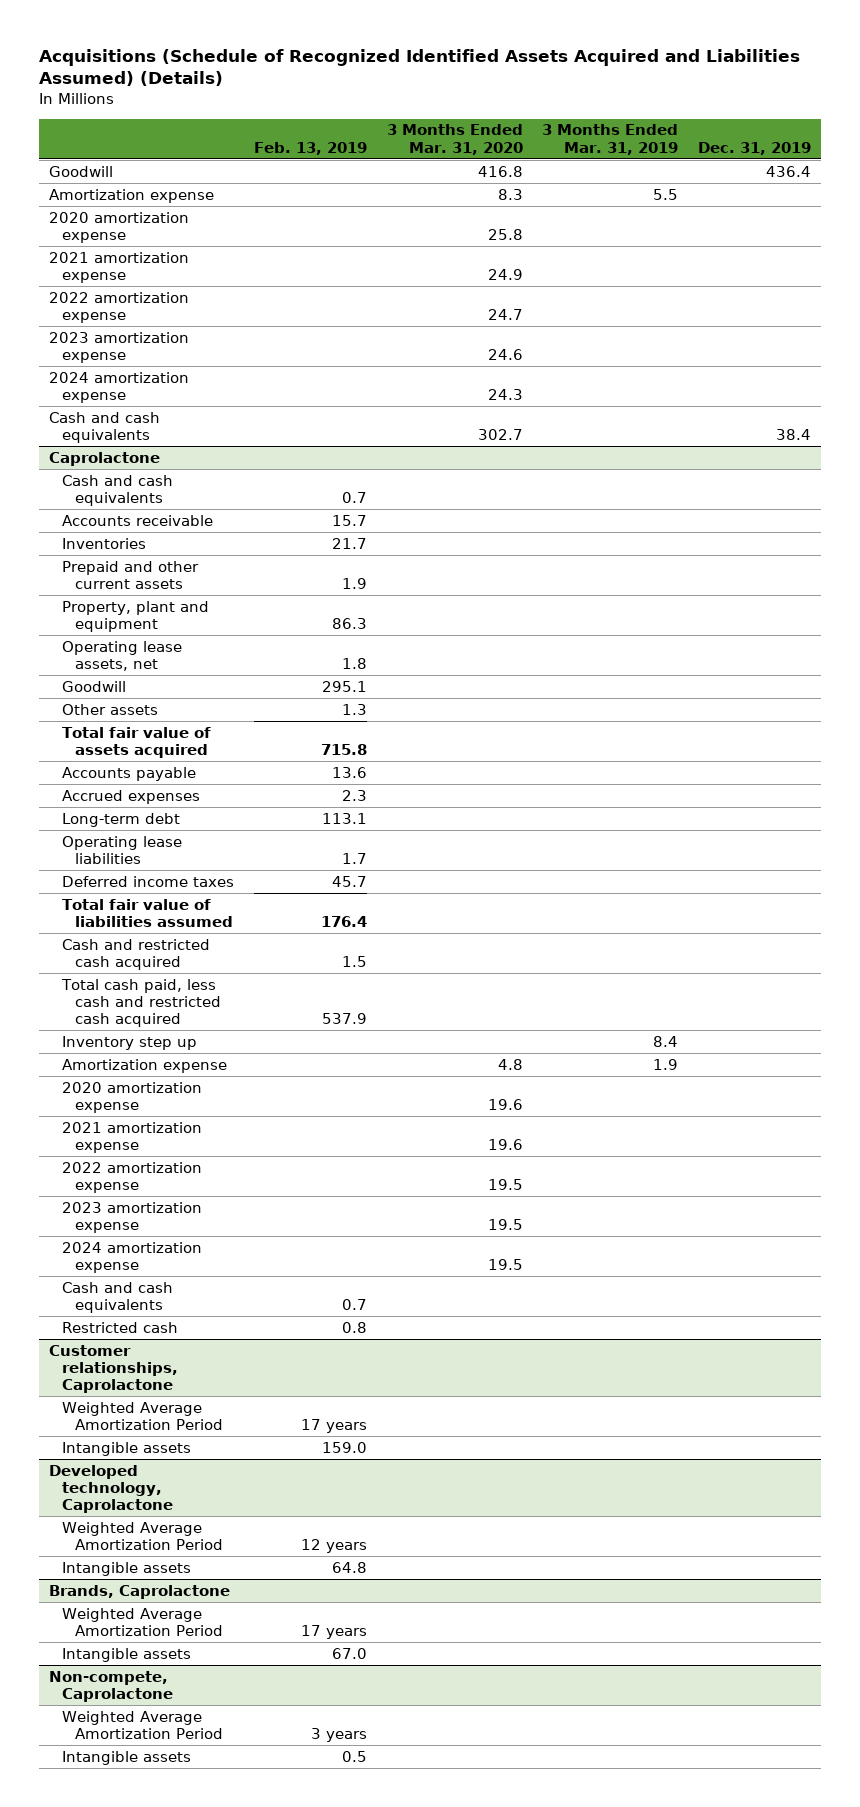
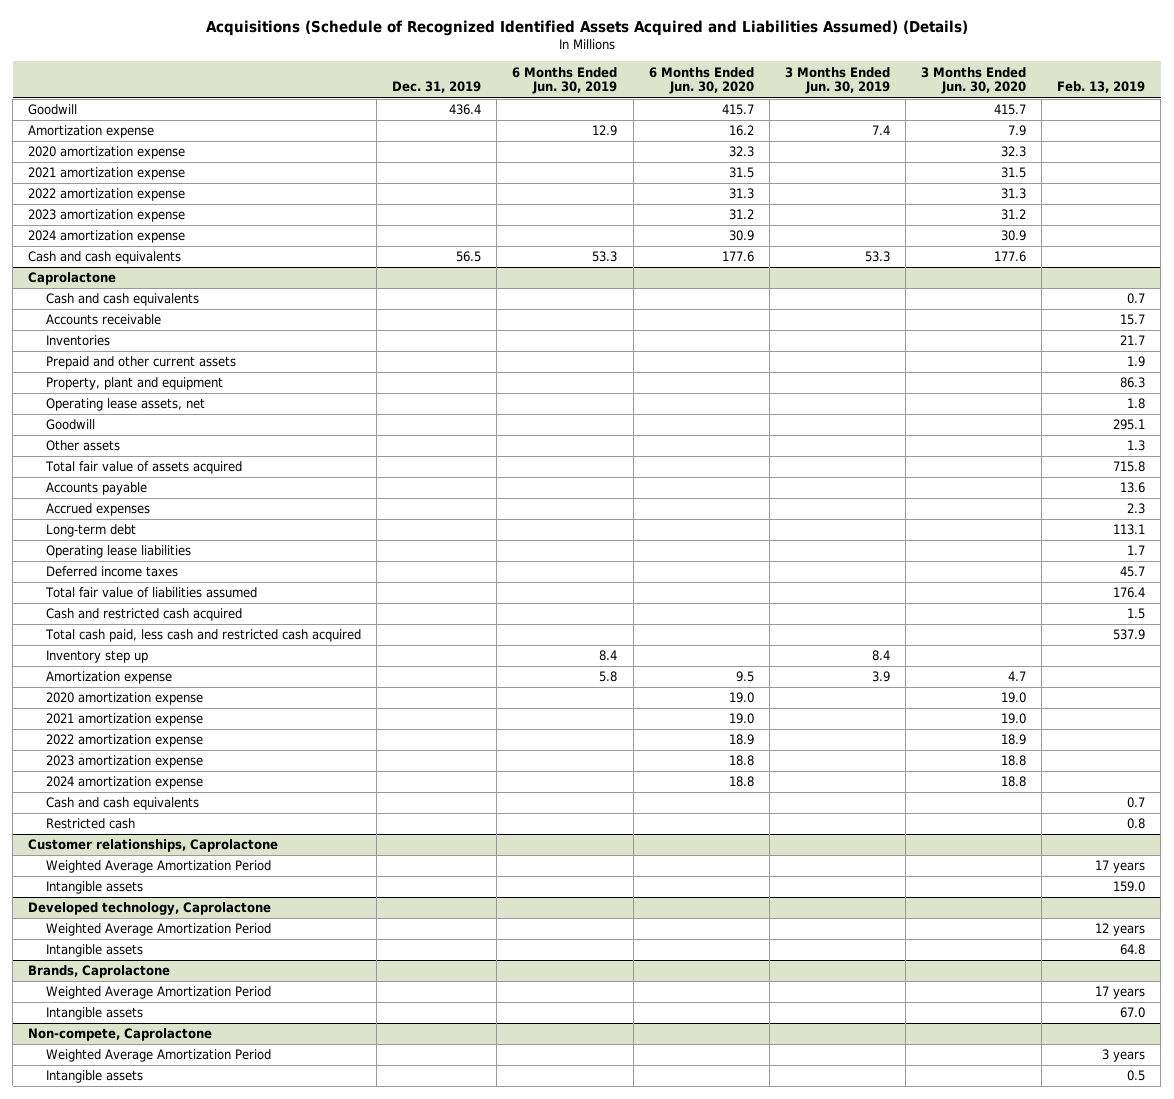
- | Feb. 13, 2019 | 3 Months Ended Mar. 31, 2020 | 3 Months Ended Mar. 31, 2019 | Dec. 31, 2019
+ | Dec. 31, 2019 | 6 Months Ended Jun. 30, 2019 | 6 Months Ended Jun. 30, 2020 | 3 Months Ended Jun. 30, 2019 | 3 Months Ended Jun. 30, 2020 | Feb. 13, 2019
- Cash and cash equivalents | | 302.7 | | 38.4
+ Cash and cash equivalents | 56.5 | 53.3 | 177.6 | 53.3 | 177.6 |

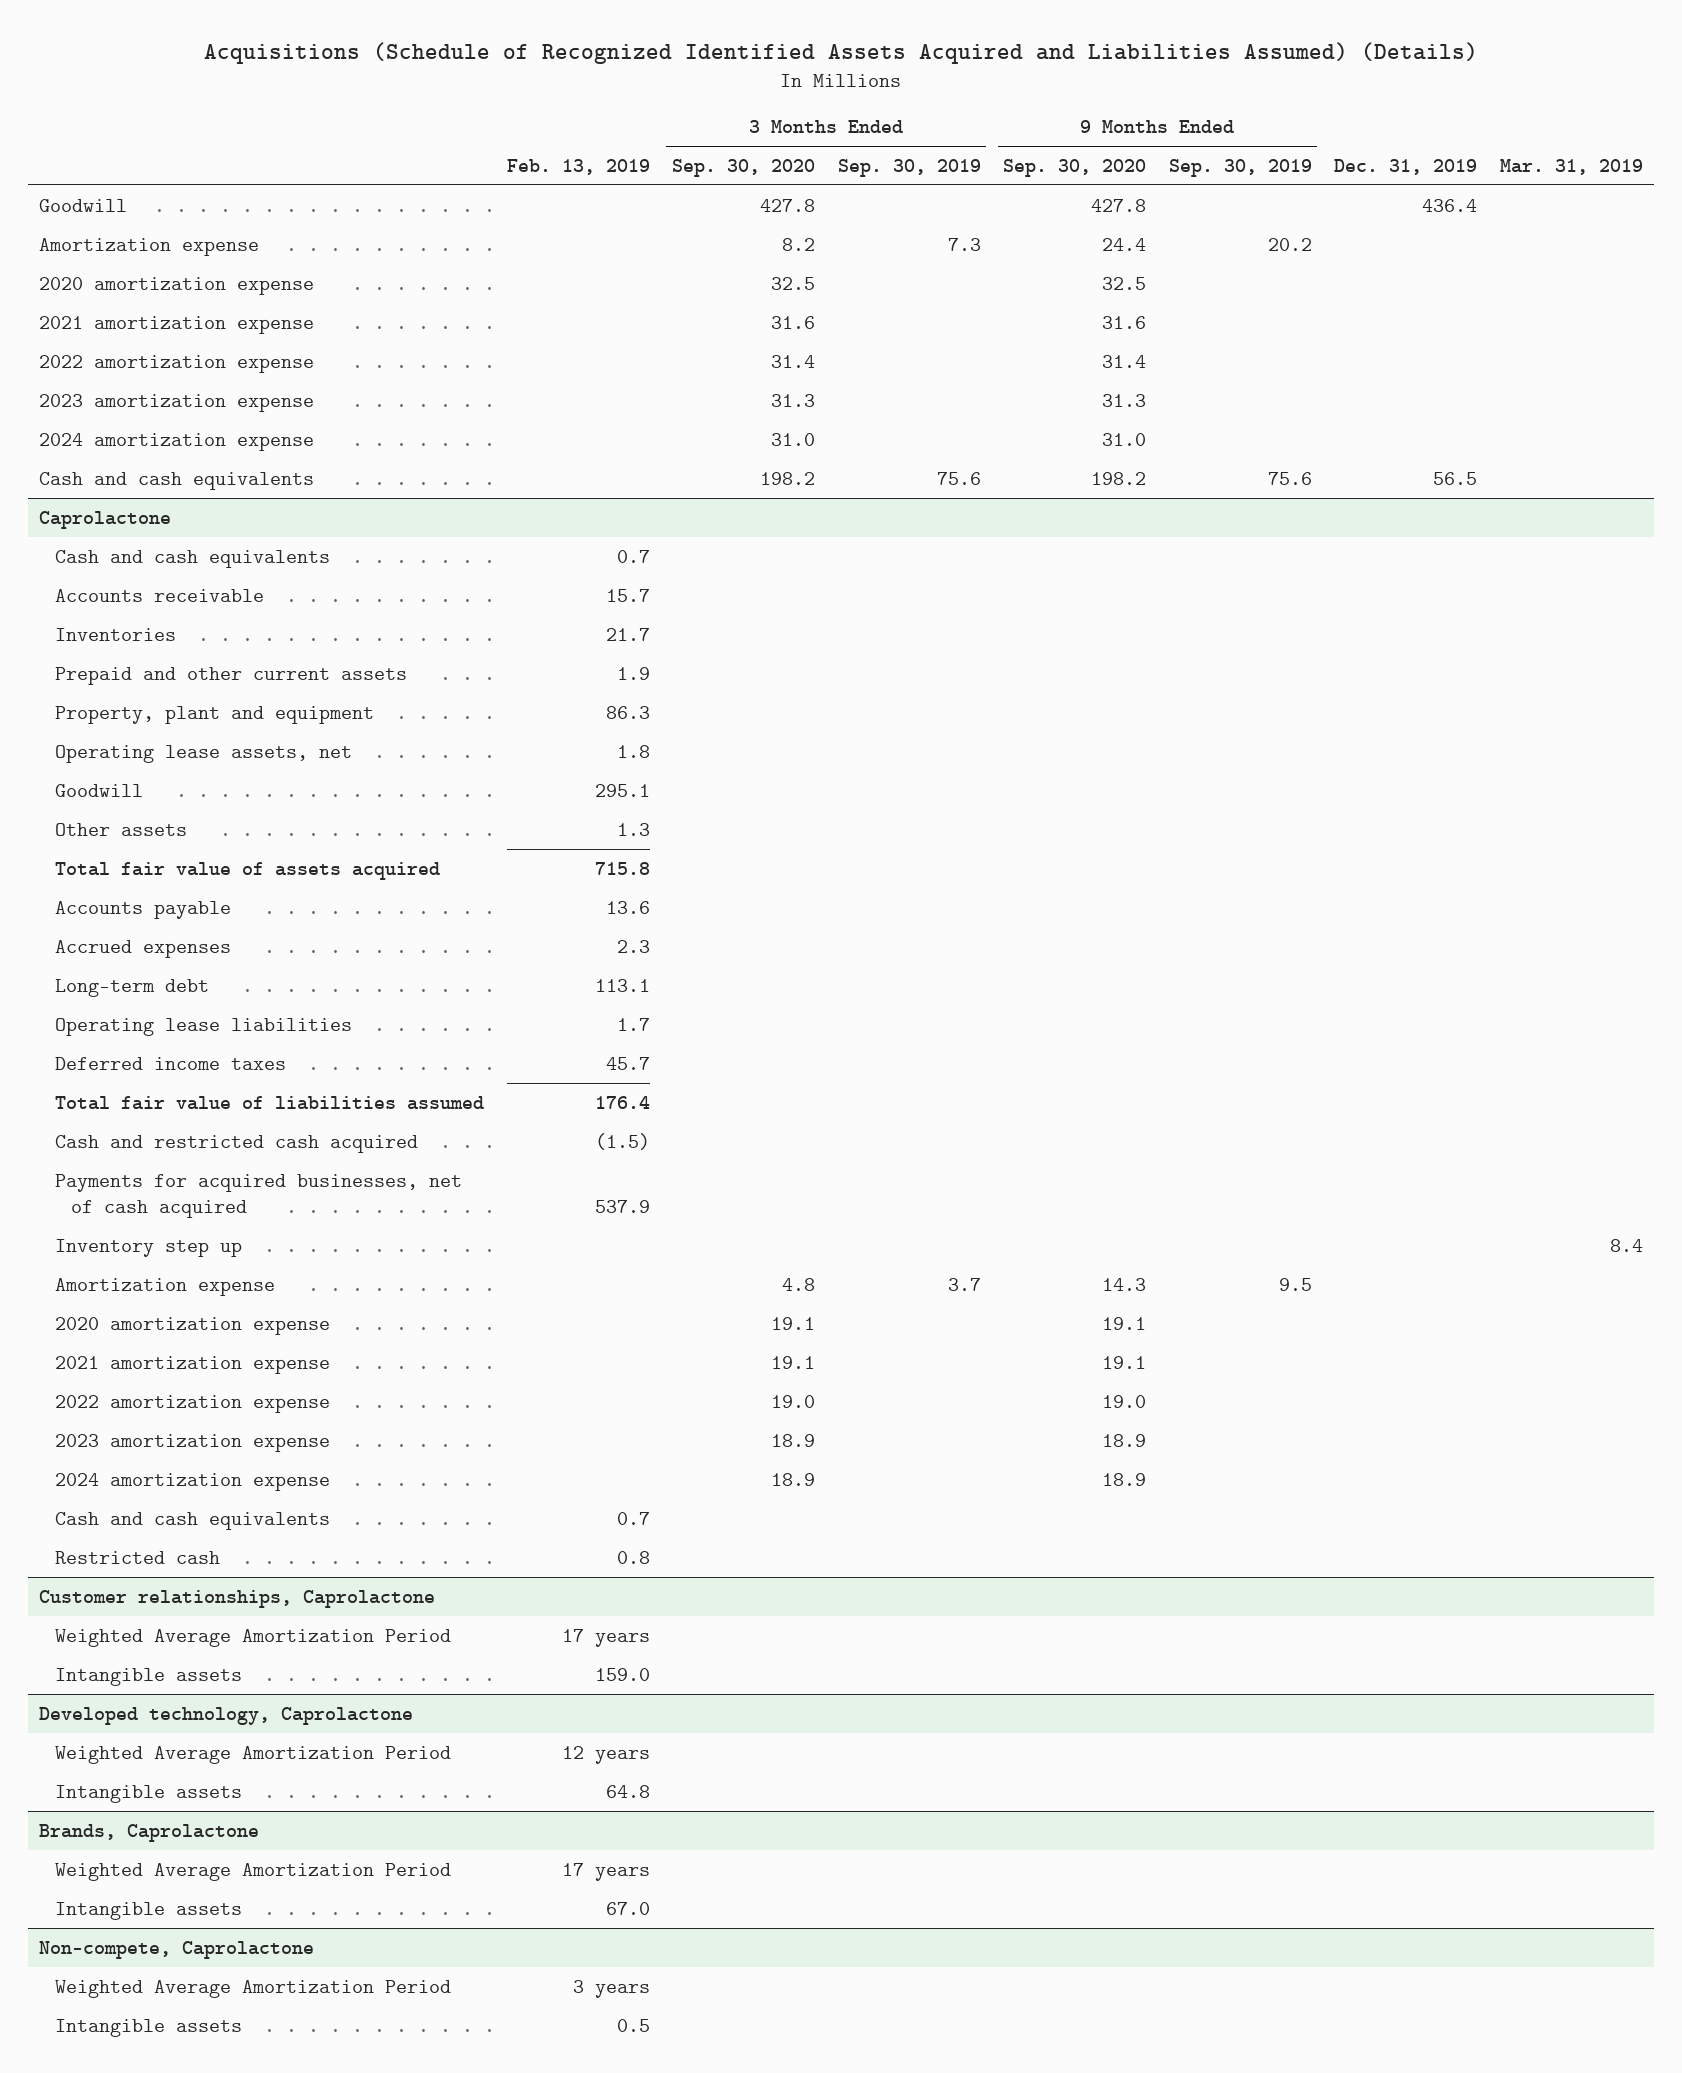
- | Dec. 31, 2019 | 6 Months Ended Jun. 30, 2019 | 6 Months Ended Jun. 30, 2020 | 3 Months Ended Jun. 30, 2019 | 3 Months Ended Jun. 30, 2020 | Feb. 13, 2019
+ | Feb. 13, 2019 | 3 Months Ended Sep. 30, 2020 | 3 Months Ended Sep. 30, 2019 | 9 Months Ended Sep. 30, 2020 | 9 Months Ended Sep. 30, 2019 | Dec. 31, 2019 | Mar. 31, 2019
@ Caprolactone
- Cash and restricted cash acquired | | | | | | 1.5
- Total cash paid, less cash and restricted cash acquired | | | | | | 537.9
+ Cash and restricted cash acquired | (1.5) | | | | | |
+ Payments for acquired businesses, net of cash acquired | 537.9 | | | | | |

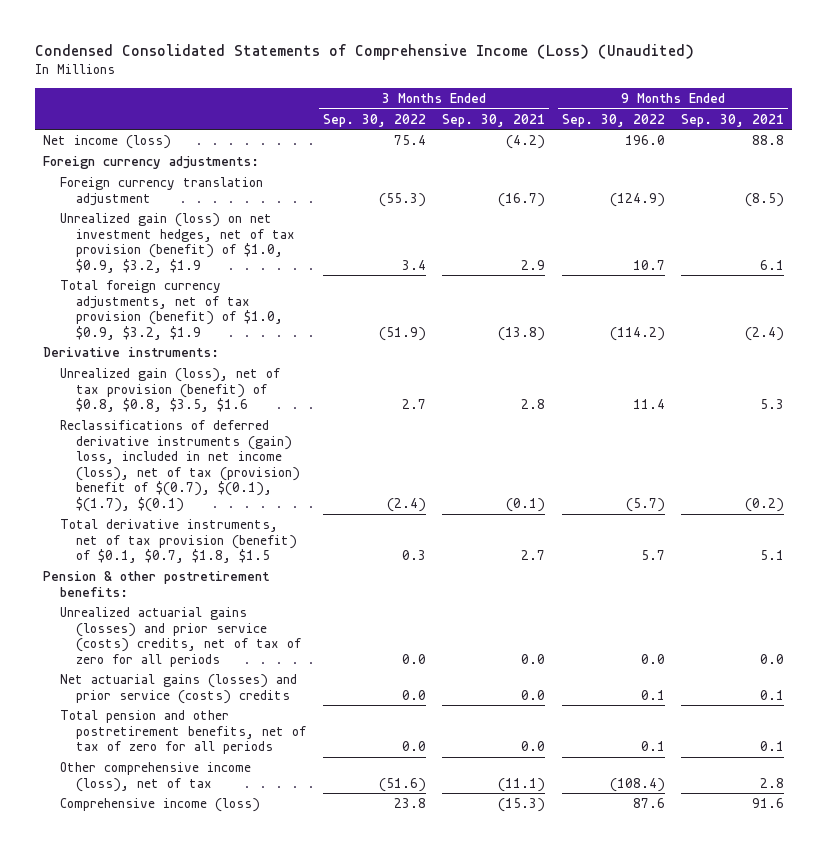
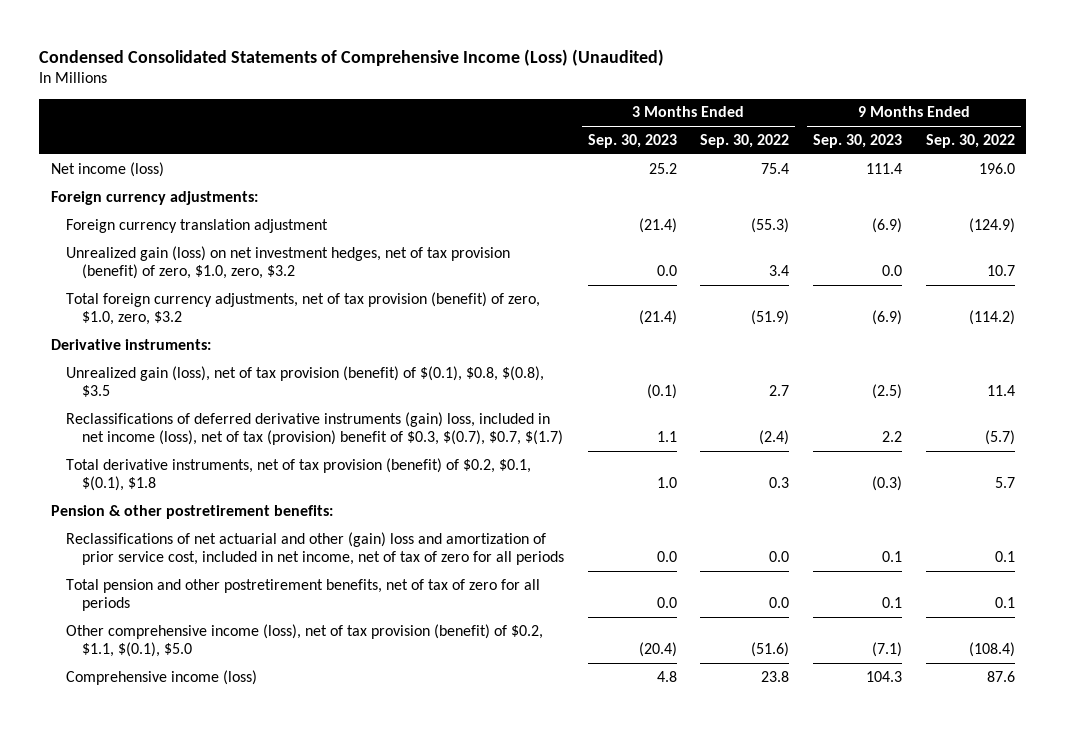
- | 3 Months Ended Sep. 30, 2022 | 3 Months Ended Sep. 30, 2021 | 9 Months Ended Sep. 30, 2022 | 9 Months Ended Sep. 30, 2021
+ | 3 Months Ended Sep. 30, 2023 | 3 Months Ended Sep. 30, 2022 | 9 Months Ended Sep. 30, 2023 | 9 Months Ended Sep. 30, 2022
- Unrealized gain (loss) on net investment hedges, net of tax provision (benefit) of $1.0, $0.9, $3.2, $1.9 | 3.4 | 2.9 | 10.7 | 6.1
- Total foreign currency adjustments, net of tax provision (benefit) of $1.0, $0.9, $3.2, $1.9 | (51.9) | (13.8) | (114.2) | (2.4)
+ Unrealized gain (loss) on net investment hedges, net of tax provision (benefit) of zero, $1.0, zero, $3.2 | 0.0 | 3.4 | 0.0 | 10.7
+ Total foreign currency adjustments, net of tax provision (benefit) of zero, $1.0, zero, $3.2 | (21.4) | (51.9) | (6.9) | (114.2)
- Unrealized gain (loss), net of tax provision (benefit) of $0.8, $0.8, $3.5, $1.6 | 2.7 | 2.8 | 11.4 | 5.3
- Reclassifications of deferred derivative instruments (gain) loss, included in net income (loss), net of tax (provision) benefit of $(0.7), $(0.1), $(1.7), $(0.1) | (2.4) | (0.1) | (5.7) | (0.2)
- Total derivative instruments, net of tax provision (benefit) of $0.1, $0.7, $1.8, $1.5 | 0.3 | 2.7 | 5.7 | 5.1
+ Unrealized gain (loss), net of tax provision (benefit) of $(0.1), $0.8, $(0.8), $3.5 | (0.1) | 2.7 | (2.5) | 11.4
+ Reclassifications of deferred derivative instruments (gain) loss, included in net income (loss), net of tax (provision) benefit of $0.3, $(0.7), $0.7, $(1.7) | 1.1 | (2.4) | 2.2 | (5.7)
+ Total derivative instruments, net of tax provision (benefit) of $0.2, $0.1, $(0.1), $1.8 | 1.0 | 0.3 | (0.3) | 5.7
- Unrealized actuarial gains (losses) and prior service (costs) credits, net of tax of zero for all periods | 0.0 | 0.0 | 0.0 | 0.0
- Net actuarial gains (losses) and prior service (costs) credits | 0.0 | 0.0 | 0.1 | 0.1
+ Reclassifications of net actuarial and other (gain) loss and amortization of prior service cost, included in net income, net of tax of zero for all periods | 0.0 | 0.0 | 0.1 | 0.1
- Other comprehensive income (loss), net of tax | (51.6) | (11.1) | (108.4) | 2.8
+ Other comprehensive income (loss), net of tax provision (benefit) of $0.2, $1.1, $(0.1), $5.0 | (20.4) | (51.6) | (7.1) | (108.4)

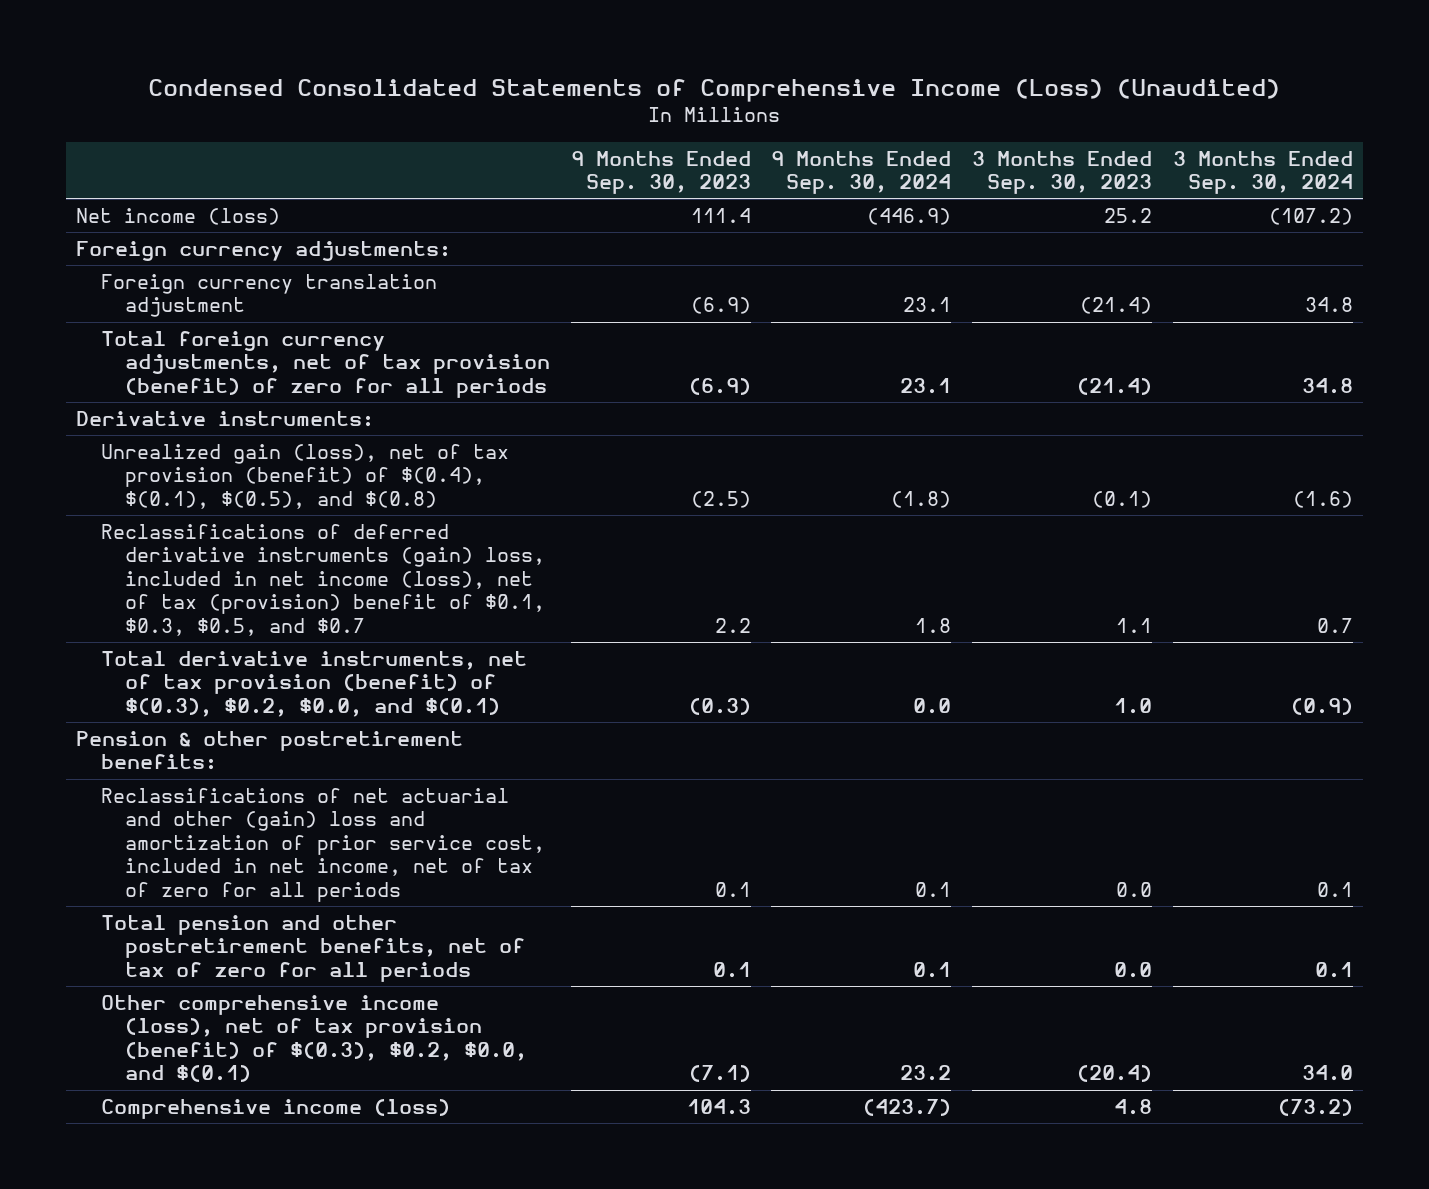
- | 3 Months Ended Sep. 30, 2023 | 3 Months Ended Sep. 30, 2022 | 9 Months Ended Sep. 30, 2023 | 9 Months Ended Sep. 30, 2022
+ | 9 Months Ended Sep. 30, 2023 | 9 Months Ended Sep. 30, 2024 | 3 Months Ended Sep. 30, 2023 | 3 Months Ended Sep. 30, 2024
- Unrealized gain (loss) on net investment hedges, net of tax provision (benefit) of zero, $1.0, zero, $3.2 | 0.0 | 3.4 | 0.0 | 10.7
- Total foreign currency adjustments, net of tax provision (benefit) of zero, $1.0, zero, $3.2 | (21.4) | (51.9) | (6.9) | (114.2)
+ Total foreign currency adjustments, net of tax provision (benefit) of zero for all periods | (6.9) | 23.1 | (21.4) | 34.8
- Unrealized gain (loss), net of tax provision (benefit) of $(0.1), $0.8, $(0.8), $3.5 | (0.1) | 2.7 | (2.5) | 11.4
- Reclassifications of deferred derivative instruments (gain) loss, included in net income (loss), net of tax (provision) benefit of $0.3, $(0.7), $0.7, $(1.7) | 1.1 | (2.4) | 2.2 | (5.7)
- Total derivative instruments, net of tax provision (benefit) of $0.2, $0.1, $(0.1), $1.8 | 1.0 | 0.3 | (0.3) | 5.7
+ Unrealized gain (loss), net of tax provision (benefit) of $(0.4), $(0.1), $(0.5), and $(0.8) | (2.5) | (1.8) | (0.1) | (1.6)
+ Reclassifications of deferred derivative instruments (gain) loss, included in net income (loss), net of tax (provision) benefit of $0.1, $0.3, $0.5, and $0.7 | 2.2 | 1.8 | 1.1 | 0.7
+ Total derivative instruments, net of tax provision (benefit) of $(0.3), $0.2, $0.0, and $(0.1) | (0.3) | 0.0 | 1.0 | (0.9)
- Other comprehensive income (loss), net of tax provision (benefit) of $0.2, $1.1, $(0.1), $5.0 | (20.4) | (51.6) | (7.1) | (108.4)
+ Other comprehensive income (loss), net of tax provision (benefit) of $(0.3), $0.2, $0.0, and $(0.1) | (7.1) | 23.2 | (20.4) | 34.0

